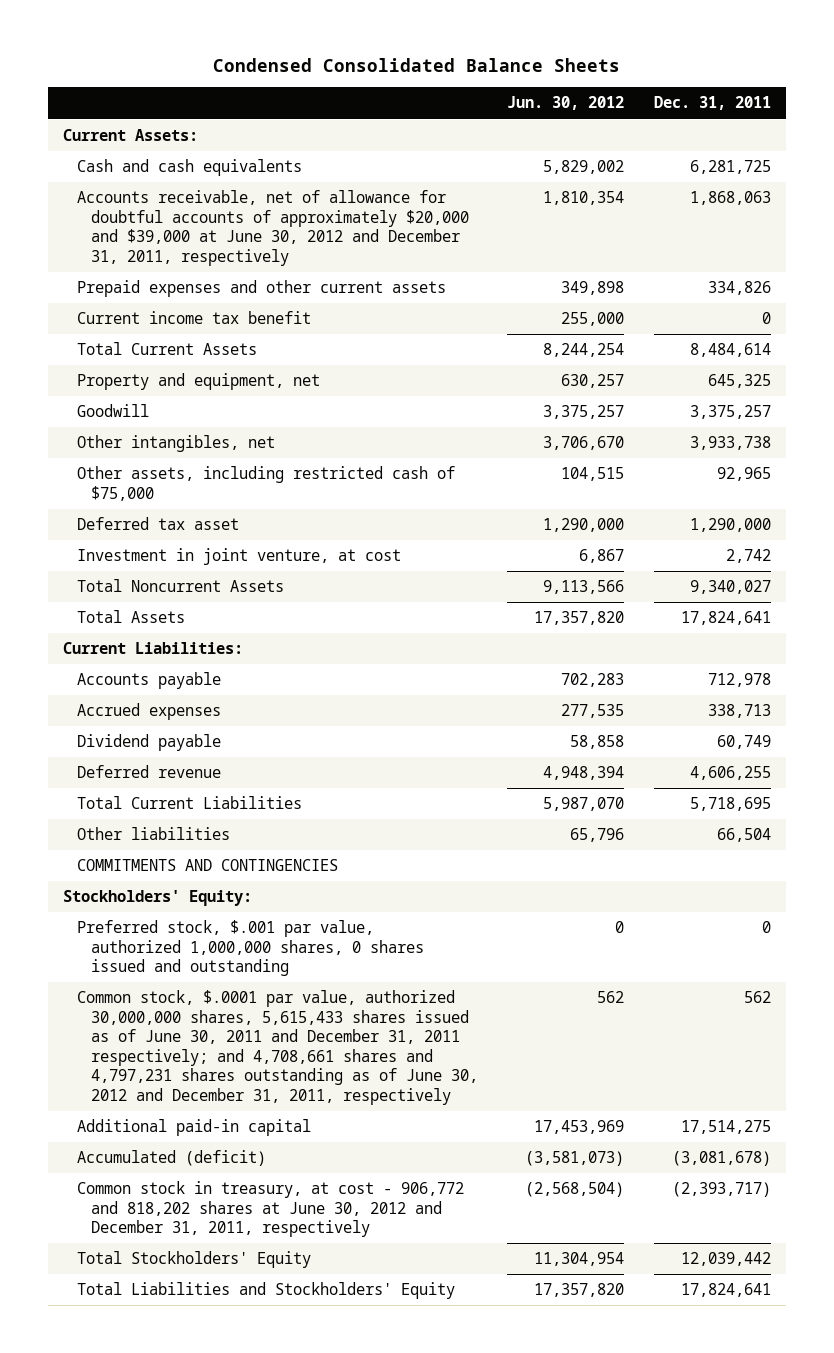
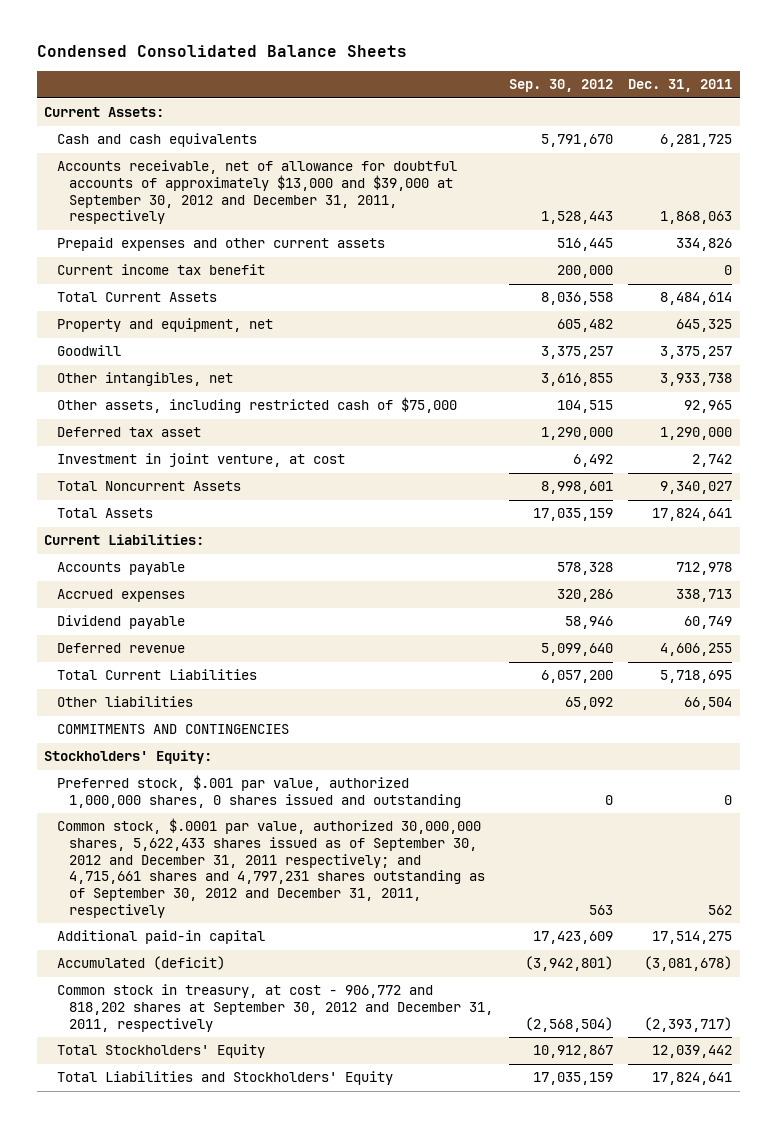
- | Jun. 30, 2012 | Dec. 31, 2011
+ | Sep. 30, 2012 | Dec. 31, 2011
- Accounts receivable, net of allowance for doubtful accounts of approximately $20,000 and $39,000 at June 30, 2012 and December 31, 2011, respectively | 1,810,354 | 1,868,063
+ Accounts receivable, net of allowance for doubtful accounts of approximately $13,000 and $39,000 at September 30, 2012 and December 31, 2011, respectively | 1,528,443 | 1,868,063
- Common stock, $.0001 par value, authorized 30,000,000 shares, 5,615,433 shares issued as of June 30, 2011 and December 31, 2011 respectively; and 4,708,661 shares and 4,797,231 shares outstanding as of June 30, 2012 and December 31, 2011, respectively | 562 | 562
+ Common stock, $.0001 par value, authorized 30,000,000 shares, 5,622,433 shares issued as of September 30, 2012 and December 31, 2011 respectively; and 4,715,661 shares and 4,797,231 shares outstanding as of September 30, 2012 and December 31, 2011, respectively | 563 | 562
- Common stock in treasury, at cost - 906,772 and 818,202 shares at June 30, 2012 and December 31, 2011, respectively | (2,568,504) | (2,393,717)
+ Common stock in treasury, at cost - 906,772 and 818,202 shares at September 30, 2012 and December 31, 2011, respectively | (2,568,504) | (2,393,717)

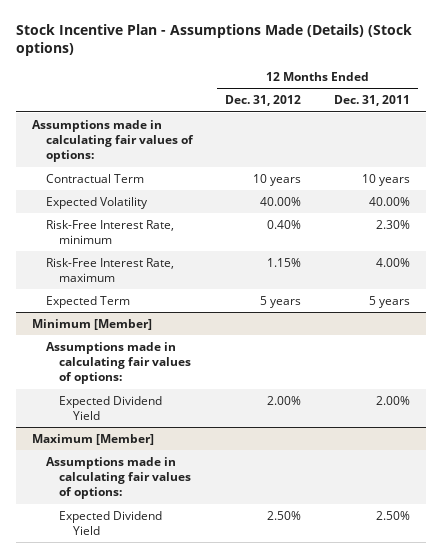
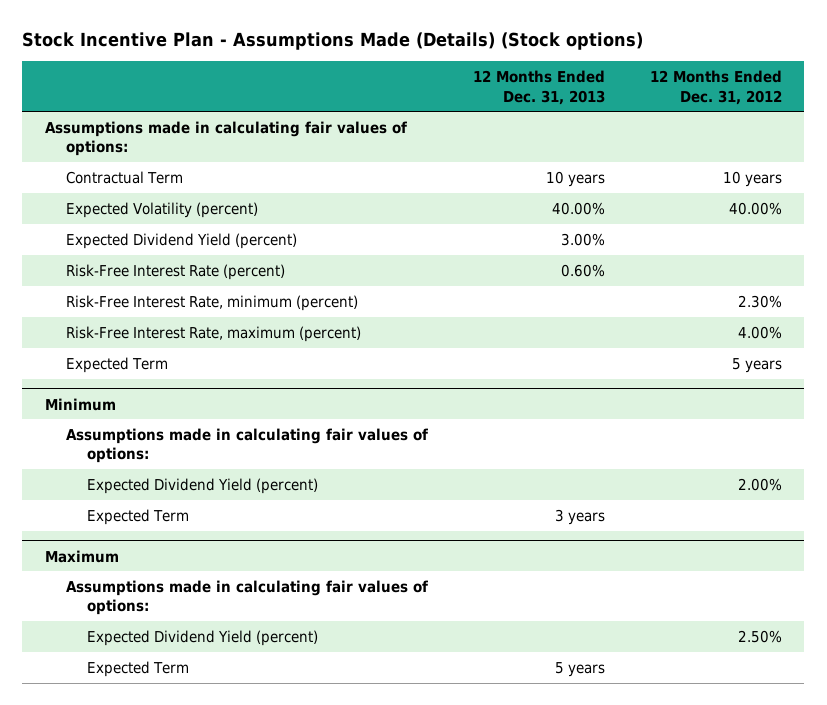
- | 12 Months Ended Dec. 31, 2012 | 12 Months Ended Dec. 31, 2011
+ | 12 Months Ended Dec. 31, 2013 | 12 Months Ended Dec. 31, 2012
- Expected Volatility | 40.00% | 40.00%
- Risk-Free Interest Rate, minimum | 0.40% | 2.30%
- Risk-Free Interest Rate, maximum | 1.15% | 4.00%
+ Expected Volatility (percent) | 40.00% | 40.00%
+ Expected Dividend Yield (percent) | 3.00% |
+ Risk-Free Interest Rate (percent) | 0.60% |
+ Risk-Free Interest Rate, minimum (percent) | | 2.30%
+ Risk-Free Interest Rate, maximum (percent) | | 4.00%
- Minimum [Member]
+ Minimum
- Expected Dividend Yield | 2.00% | 2.00%
- Maximum [Member]
+ Expected Dividend Yield (percent) | | 2.00%
+ Expected Term | 3 years |
+ Maximum
- Expected Dividend Yield | 2.50% | 2.50%
+ Expected Dividend Yield (percent) | | 2.50%
+ Expected Term | 5 years |

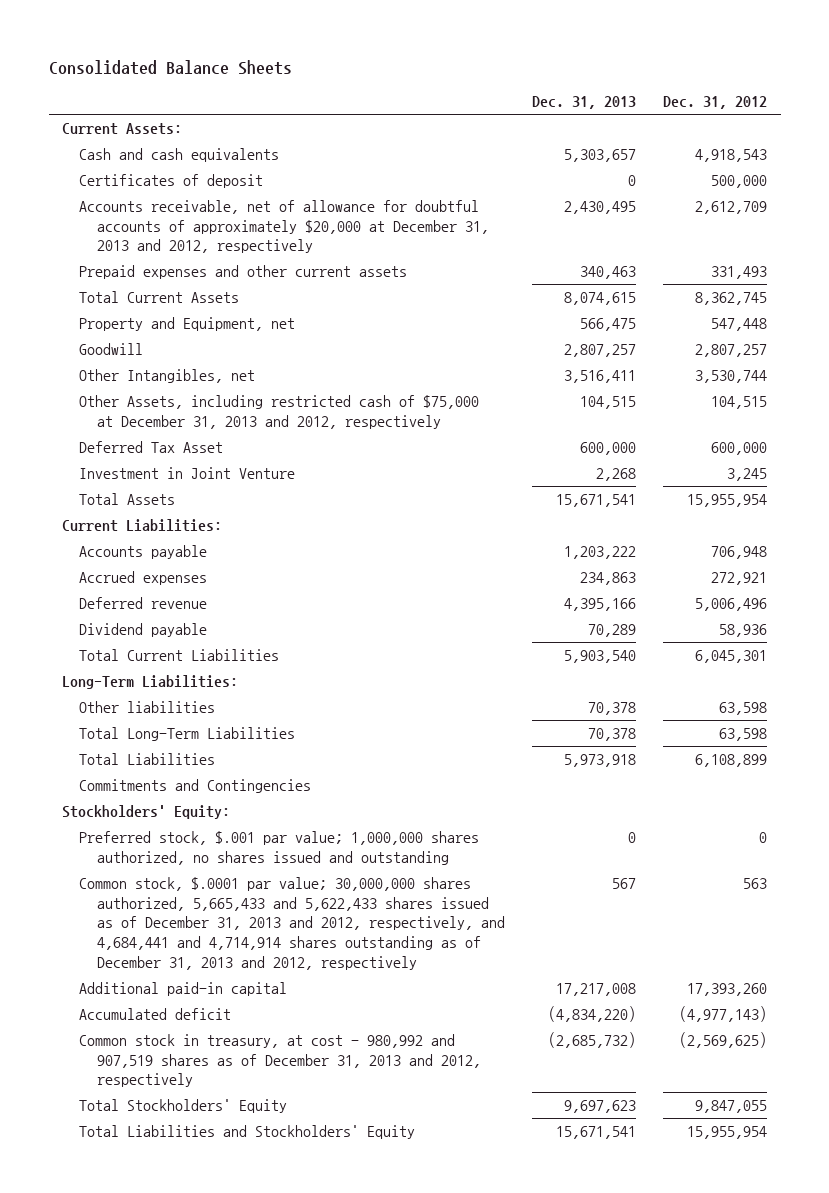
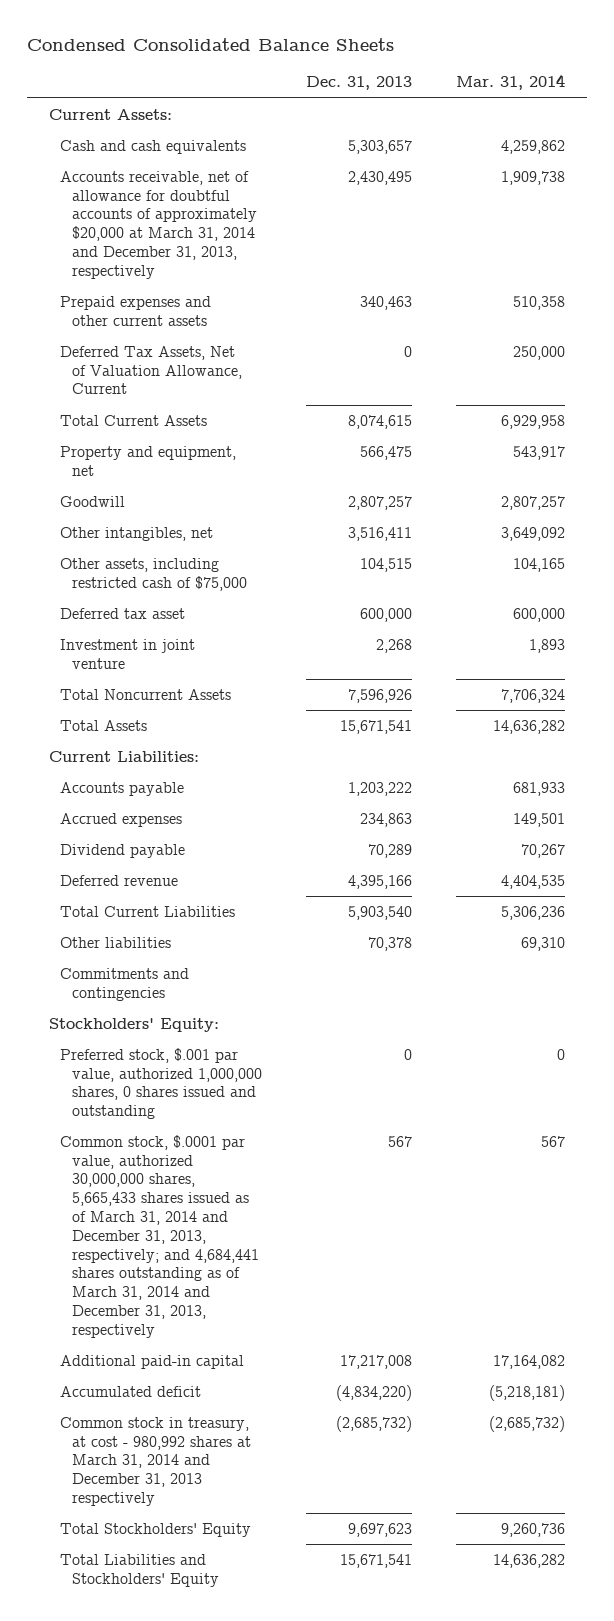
- Consolidated Balance Sheets
+ Condensed Consolidated Balance Sheets
- | Dec. 31, 2013 | Dec. 31, 2012
+ | Dec. 31, 2013 | Mar. 31, 2014
- Certificates of deposit | 0 | 500,000
- Accounts receivable, net of allowance for doubtful accounts of approximately $20,000 at December 31, 2013 and 2012, respectively | 2,430,495 | 2,612,709
+ Accounts receivable, net of allowance for doubtful accounts of approximately $20,000 at March 31, 2014 and December 31, 2013, respectively | 2,430,495 | 1,909,738
+ Deferred Tax Assets, Net of Valuation Allowance, Current | 0 | 250,000
- Property and Equipment, net | 566,475 | 547,448
+ Property and equipment, net | 566,475 | 543,917
- Other Intangibles, net | 3,516,411 | 3,530,744
- Other Assets, including restricted cash of $75,000 at December 31, 2013 and 2012, respectively | 104,515 | 104,515
- Deferred Tax Asset | 600,000 | 600,000
- Investment in Joint Venture | 2,268 | 3,245
+ Other intangibles, net | 3,516,411 | 3,649,092
+ Other assets, including restricted cash of $75,000 | 104,515 | 104,165
+ Deferred tax asset | 600,000 | 600,000
+ Investment in joint venture | 2,268 | 1,893
+ Total Noncurrent Assets | 7,596,926 | 7,706,324
moved down: Deferred revenue | 4,395,166 | 4,404,535
- Long-Term Liabilities:
- Total Long-Term Liabilities | 70,378 | 63,598
- Total Liabilities | 5,973,918 | 6,108,899
- Commitments and Contingencies
+ Commitments and contingencies
- Preferred stock, $.001 par value; 1,000,000 shares authorized, no shares issued and outstanding | 0 | 0
- Common stock, $.0001 par value; 30,000,000 shares authorized, 5,665,433 and 5,622,433 shares issued as of December 31, 2013 and 2012, respectively, and 4,684,441 and 4,714,914 shares outstanding as of December 31, 2013 and 2012, respectively | 567 | 563
+ Preferred stock, $.001 par value, authorized 1,000,000 shares, 0 shares issued and outstanding | 0 | 0
+ Common stock, $.0001 par value, authorized 30,000,000 shares, 5,665,433 shares issued as of March 31, 2014 and December 31, 2013, respectively; and 4,684,441 shares outstanding as of March 31, 2014 and December 31, 2013, respectively | 567 | 567
- Common stock in treasury, at cost - 980,992 and 907,519 shares as of December 31, 2013 and 2012, respectively | (2,685,732) | (2,569,625)
+ Common stock in treasury, at cost - 980,992 shares at March 31, 2014 and December 31, 2013 respectively | (2,685,732) | (2,685,732)

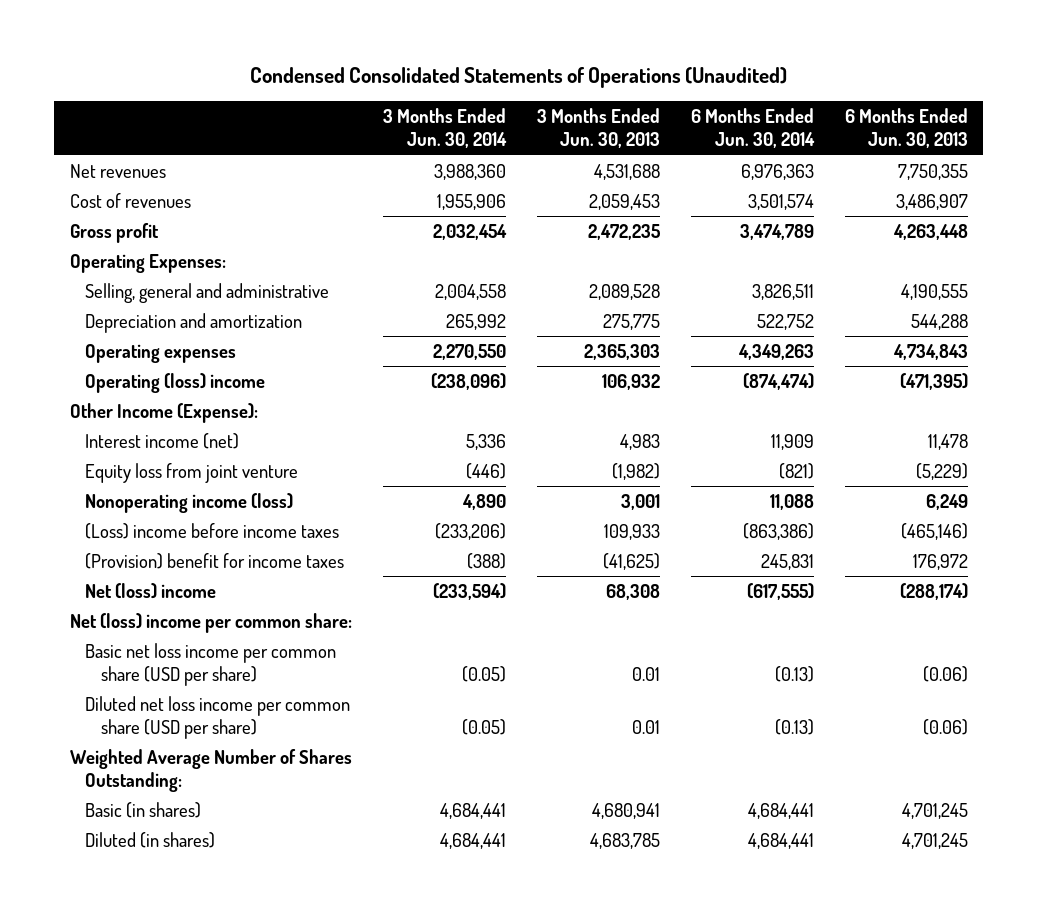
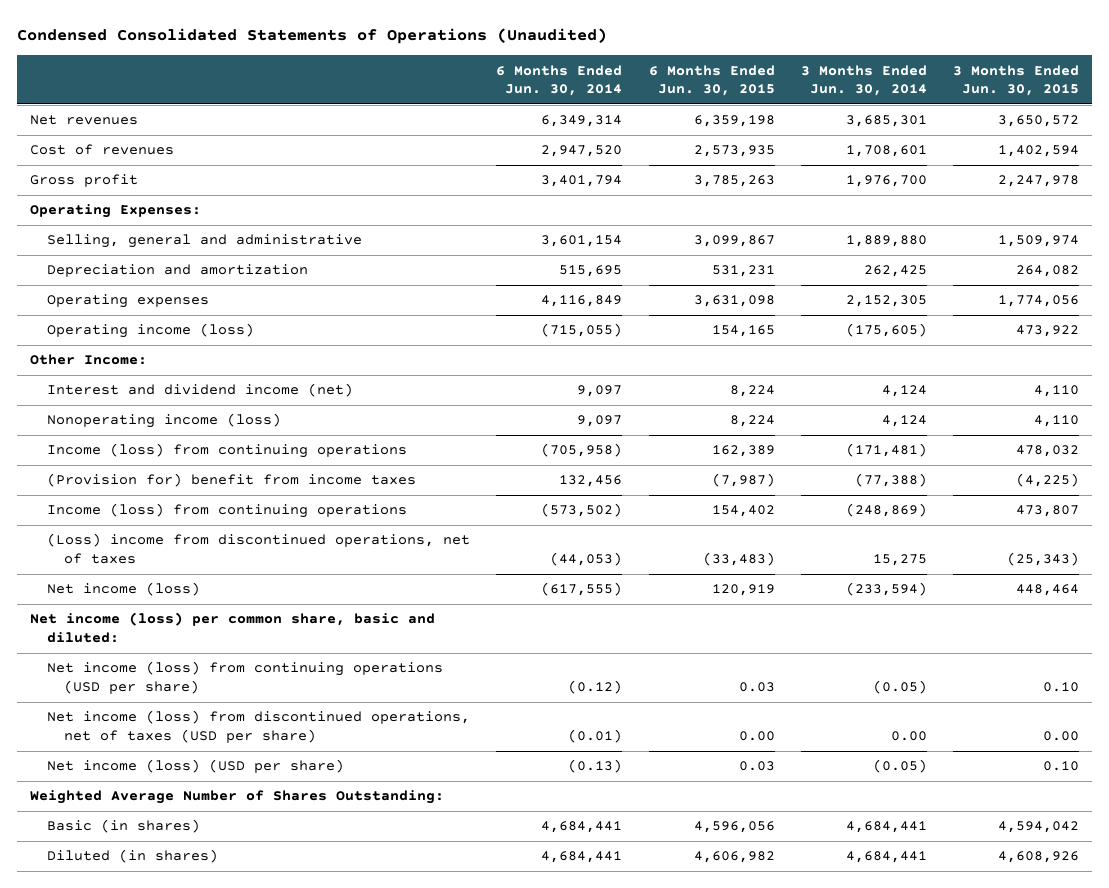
- | 3 Months Ended Jun. 30, 2014 | 3 Months Ended Jun. 30, 2013 | 6 Months Ended Jun. 30, 2014 | 6 Months Ended Jun. 30, 2013
+ | 6 Months Ended Jun. 30, 2014 | 6 Months Ended Jun. 30, 2015 | 3 Months Ended Jun. 30, 2014 | 3 Months Ended Jun. 30, 2015
- Net revenues | 3,988,360 | 4,531,688 | 6,976,363 | 7,750,355
- Cost of revenues | 1,955,906 | 2,059,453 | 3,501,574 | 3,486,907
- Gross profit | 2,032,454 | 2,472,235 | 3,474,789 | 4,263,448
+ Net revenues | 6,349,314 | 6,359,198 | 3,685,301 | 3,650,572
+ Cost of revenues | 2,947,520 | 2,573,935 | 1,708,601 | 1,402,594
+ Gross profit | 3,401,794 | 3,785,263 | 1,976,700 | 2,247,978
- Selling, general and administrative | 2,004,558 | 2,089,528 | 3,826,511 | 4,190,555
- Depreciation and amortization | 265,992 | 275,775 | 522,752 | 544,288
- Operating expenses | 2,270,550 | 2,365,303 | 4,349,263 | 4,734,843
- Operating (loss) income | (238,096) | 106,932 | (874,474) | (471,395)
- Other Income (Expense):
- Interest income (net) | 5,336 | 4,983 | 11,909 | 11,478
- Equity loss from joint venture | (446) | (1,982) | (821) | (5,229)
- Nonoperating income (loss) | 4,890 | 3,001 | 11,088 | 6,249
- (Loss) income before income taxes | (233,206) | 109,933 | (863,386) | (465,146)
- (Provision) benefit for income taxes | (388) | (41,625) | 245,831 | 176,972
- Net (loss) income | (233,594) | 68,308 | (617,555) | (288,174)
- Net (loss) income per common share:
- Basic net loss income per common share (USD per share) | (0.05) | 0.01 | (0.13) | (0.06)
- Diluted net loss income per common share (USD per share) | (0.05) | 0.01 | (0.13) | (0.06)
+ Selling, general and administrative | 3,601,154 | 3,099,867 | 1,889,880 | 1,509,974
+ Depreciation and amortization | 515,695 | 531,231 | 262,425 | 264,082
+ Operating expenses | 4,116,849 | 3,631,098 | 2,152,305 | 1,774,056
+ Operating income (loss) | (715,055) | 154,165 | (175,605) | 473,922
+ Other Income:
+ Interest and dividend income (net) | 9,097 | 8,224 | 4,124 | 4,110
+ Nonoperating income (loss) | 9,097 | 8,224 | 4,124 | 4,110
+ Income (loss) from continuing operations | (705,958) | 162,389 | (171,481) | 478,032
+ (Provision for) benefit from income taxes | 132,456 | (7,987) | (77,388) | (4,225)
+ Income (loss) from continuing operations | (573,502) | 154,402 | (248,869) | 473,807
+ (Loss) income from discontinued operations, net of taxes | (44,053) | (33,483) | 15,275 | (25,343)
+ Net income (loss) | (617,555) | 120,919 | (233,594) | 448,464
+ Net income (loss) per common share, basic and diluted:
+ Net income (loss) from continuing operations (USD per share) | (0.12) | 0.03 | (0.05) | 0.10
+ Net income (loss) from discontinued operations, net of taxes (USD per share) | (0.01) | 0.00 | 0.00 | 0.00
+ Net income (loss) (USD per share) | (0.13) | 0.03 | (0.05) | 0.10

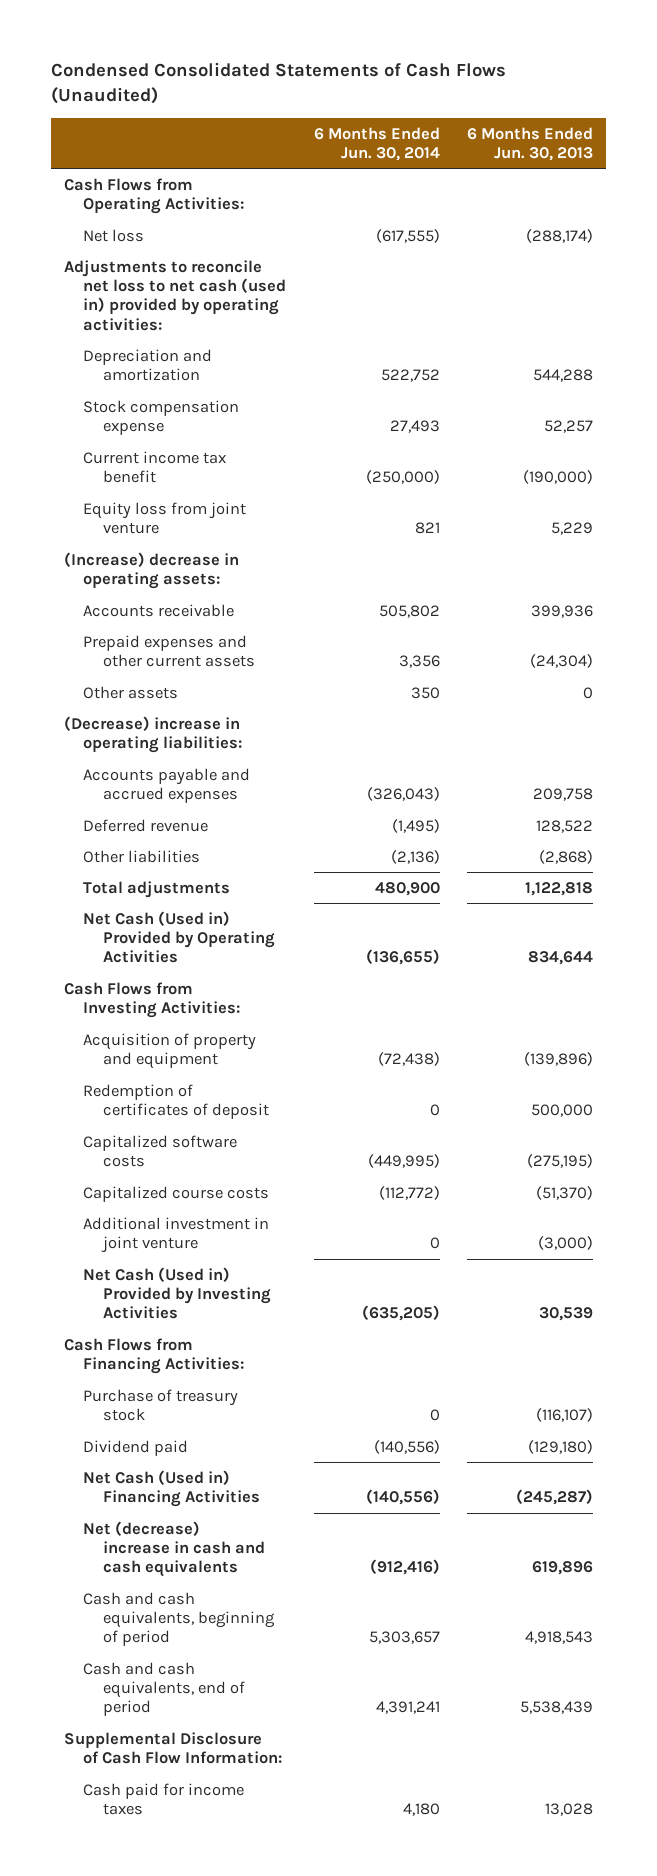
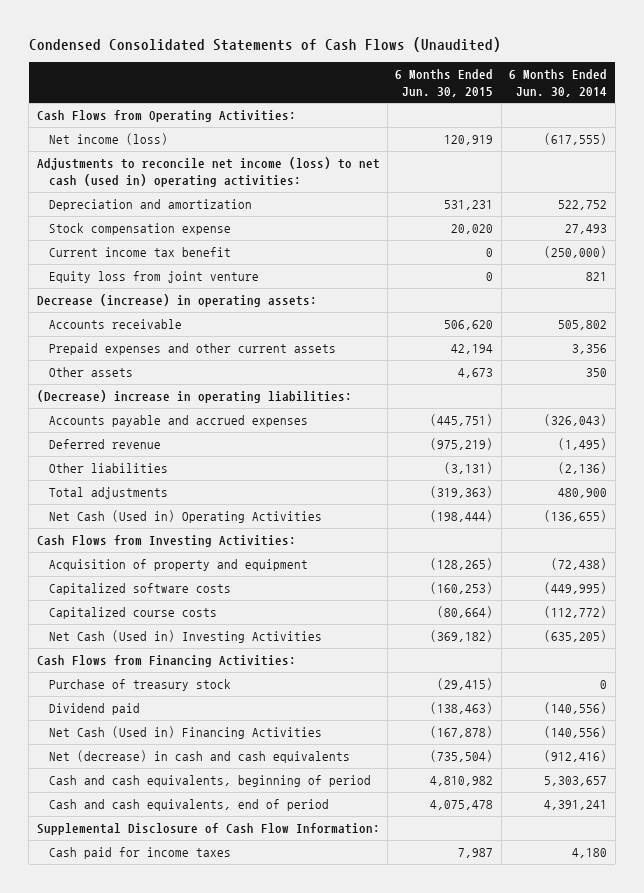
- | 6 Months Ended Jun. 30, 2014 | 6 Months Ended Jun. 30, 2013
+ | 6 Months Ended Jun. 30, 2015 | 6 Months Ended Jun. 30, 2014
- Net loss | (617,555) | (288,174)
- Adjustments to reconcile net loss to net cash (used in) provided by operating activities:
+ Net income (loss) | 120,919 | (617,555)
+ Adjustments to reconcile net income (loss) to net cash (used in) operating activities:
- (Increase) decrease in operating assets:
+ Decrease (increase) in operating assets:
- Net Cash (Used in) Provided by Operating Activities | (136,655) | 834,644
+ Net Cash (Used in) Operating Activities | (198,444) | (136,655)
- Redemption of certificates of deposit | 0 | 500,000
- Additional investment in joint venture | 0 | (3,000)
- Net Cash (Used in) Provided by Investing Activities | (635,205) | 30,539
+ Net Cash (Used in) Investing Activities | (369,182) | (635,205)
- Net (decrease) increase in cash and cash equivalents | (912,416) | 619,896
+ Net (decrease) in cash and cash equivalents | (735,504) | (912,416)

